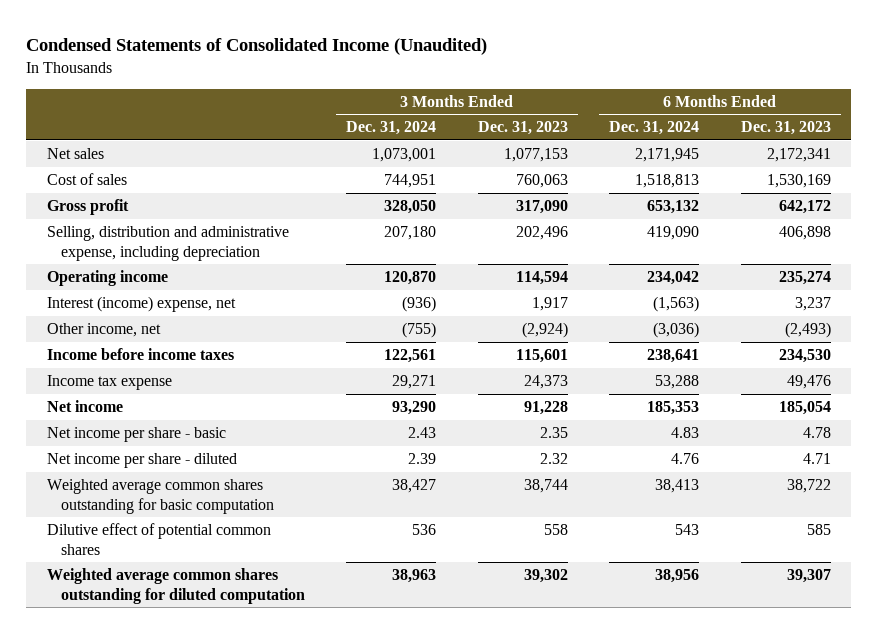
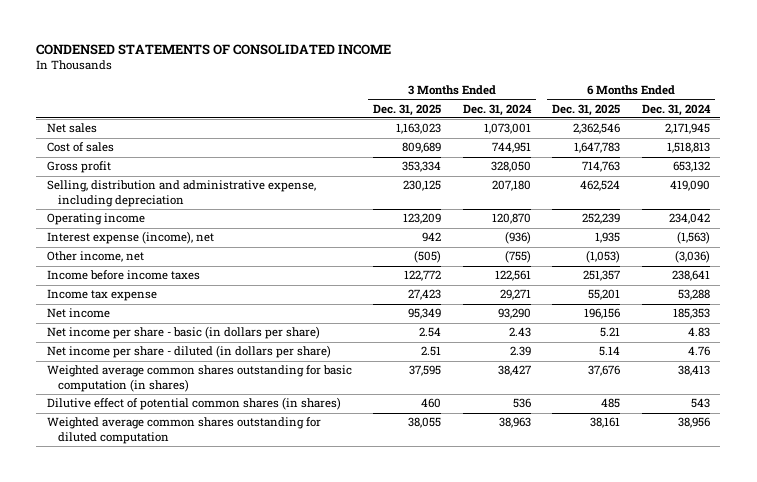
- Condensed Statements of Consolidated Income (Unaudited)
+ CONDENSED STATEMENTS OF CONSOLIDATED INCOME
- | 3 Months Ended Dec. 31, 2024 | 3 Months Ended Dec. 31, 2023 | 6 Months Ended Dec. 31, 2024 | 6 Months Ended Dec. 31, 2023
+ | 3 Months Ended Dec. 31, 2025 | 3 Months Ended Dec. 31, 2024 | 6 Months Ended Dec. 31, 2025 | 6 Months Ended Dec. 31, 2024
- Interest (income) expense, net | (936) | 1,917 | (1,563) | 3,237
+ Interest expense (income), net | 942 | (936) | 1,935 | (1,563)
- Net income per share - basic | 2.43 | 2.35 | 4.83 | 4.78
- Net income per share - diluted | 2.39 | 2.32 | 4.76 | 4.71
- Weighted average common shares outstanding for basic computation | 38,427 | 38,744 | 38,413 | 38,722
- Dilutive effect of potential common shares | 536 | 558 | 543 | 585
+ Net income per share - basic (in dollars per share) | 2.54 | 2.43 | 5.21 | 4.83
+ Net income per share - diluted (in dollars per share) | 2.51 | 2.39 | 5.14 | 4.76
+ Weighted average common shares outstanding for basic computation (in shares) | 37,595 | 38,427 | 37,676 | 38,413
+ Dilutive effect of potential common shares (in shares) | 460 | 536 | 485 | 543

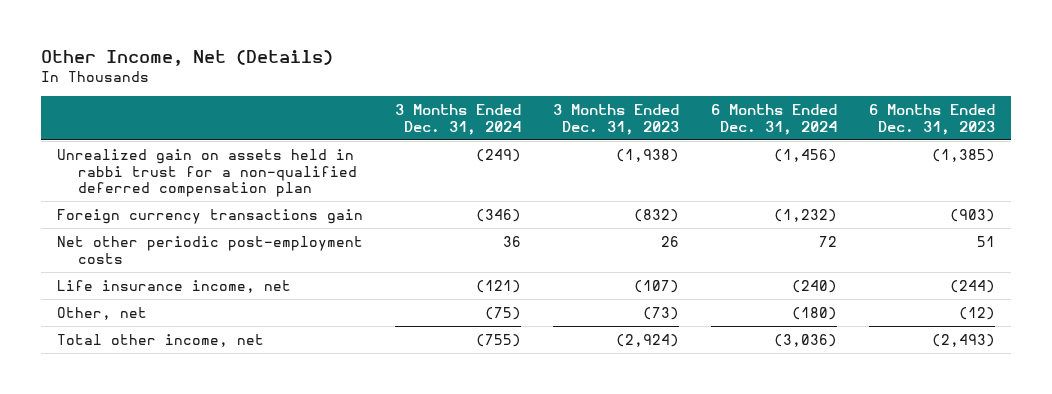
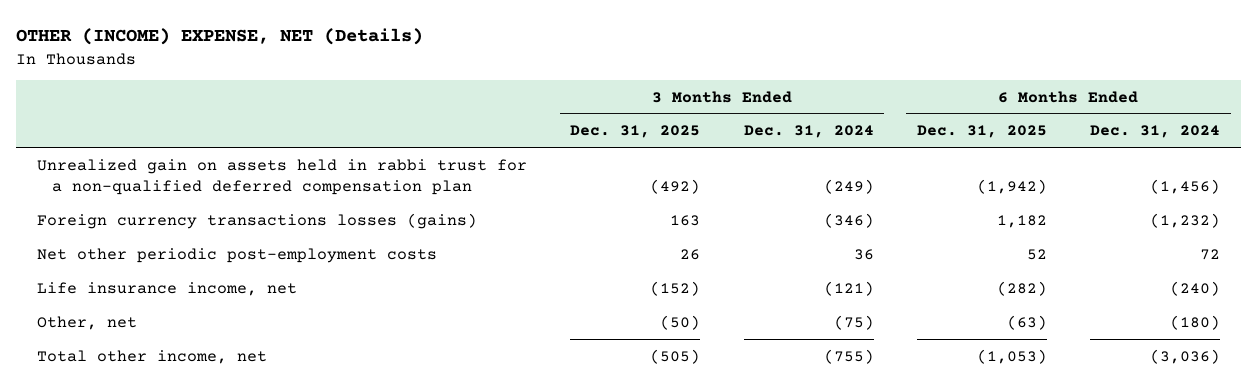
- Other Income, Net (Details)
+ OTHER (INCOME) EXPENSE, NET (Details)
- | 3 Months Ended Dec. 31, 2024 | 3 Months Ended Dec. 31, 2023 | 6 Months Ended Dec. 31, 2024 | 6 Months Ended Dec. 31, 2023
+ | 3 Months Ended Dec. 31, 2025 | 3 Months Ended Dec. 31, 2024 | 6 Months Ended Dec. 31, 2025 | 6 Months Ended Dec. 31, 2024
- Foreign currency transactions gain | (346) | (832) | (1,232) | (903)
+ Foreign currency transactions losses (gains) | 163 | (346) | 1,182 | (1,232)

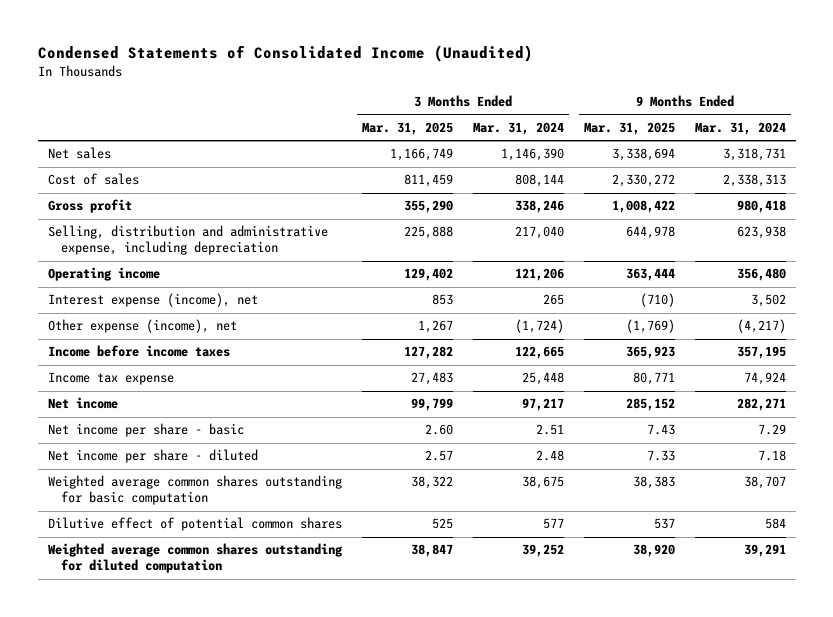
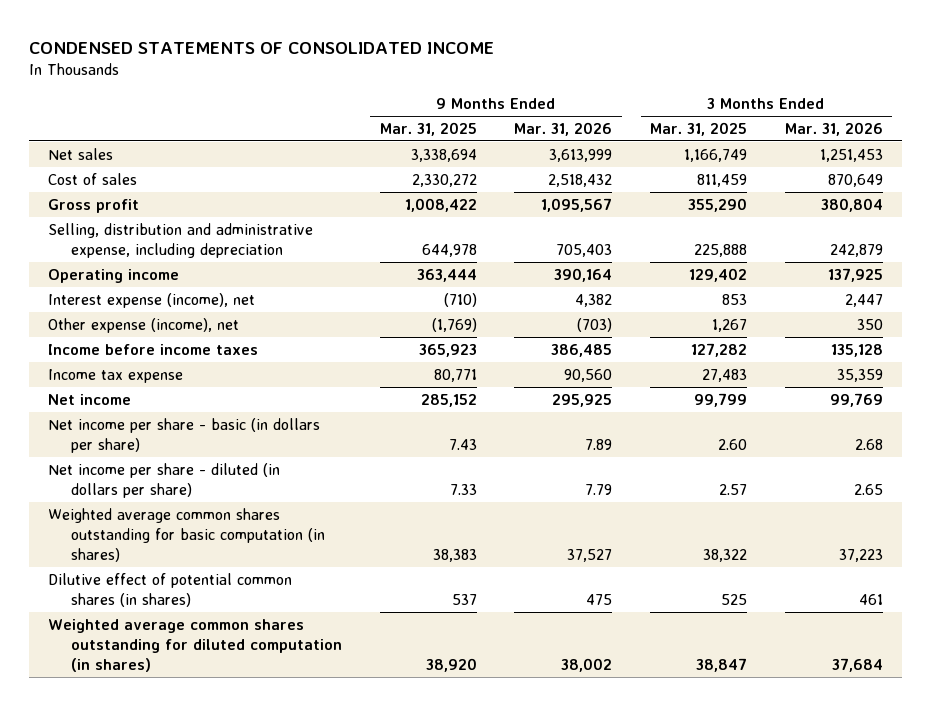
- Condensed Statements of Consolidated Income (Unaudited)
+ CONDENSED STATEMENTS OF CONSOLIDATED INCOME
- | 3 Months Ended Mar. 31, 2025 | 3 Months Ended Mar. 31, 2024 | 9 Months Ended Mar. 31, 2025 | 9 Months Ended Mar. 31, 2024
+ | 9 Months Ended Mar. 31, 2025 | 9 Months Ended Mar. 31, 2026 | 3 Months Ended Mar. 31, 2025 | 3 Months Ended Mar. 31, 2026
- Net income per share - basic | 2.60 | 2.51 | 7.43 | 7.29
- Net income per share - diluted | 2.57 | 2.48 | 7.33 | 7.18
- Weighted average common shares outstanding for basic computation | 38,322 | 38,675 | 38,383 | 38,707
- Dilutive effect of potential common shares | 525 | 577 | 537 | 584
- Weighted average common shares outstanding for diluted computation | 38,847 | 39,252 | 38,920 | 39,291
+ Net income per share - basic (in dollars per share) | 7.43 | 7.89 | 2.60 | 2.68
+ Net income per share - diluted (in dollars per share) | 7.33 | 7.79 | 2.57 | 2.65
+ Weighted average common shares outstanding for basic computation (in shares) | 38,383 | 37,527 | 38,322 | 37,223
+ Dilutive effect of potential common shares (in shares) | 537 | 475 | 525 | 461
+ Weighted average common shares outstanding for diluted computation (in shares) | 38,920 | 38,002 | 38,847 | 37,684

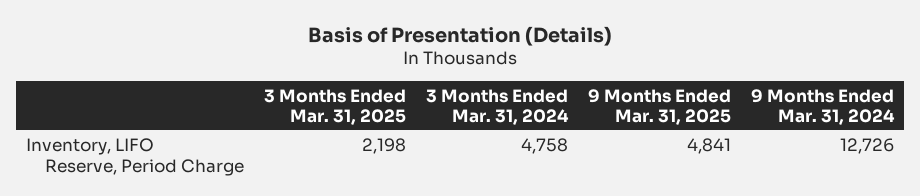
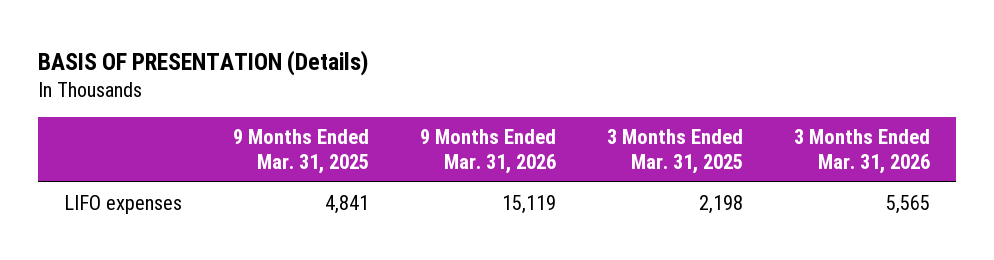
- Basis of Presentation (Details)
+ BASIS OF PRESENTATION (Details)
- | 3 Months Ended Mar. 31, 2025 | 3 Months Ended Mar. 31, 2024 | 9 Months Ended Mar. 31, 2025 | 9 Months Ended Mar. 31, 2024
+ | 9 Months Ended Mar. 31, 2025 | 9 Months Ended Mar. 31, 2026 | 3 Months Ended Mar. 31, 2025 | 3 Months Ended Mar. 31, 2026
- Inventory, LIFO Reserve, Period Charge | 2,198 | 4,758 | 4,841 | 12,726
+ LIFO expenses | 4,841 | 15,119 | 2,198 | 5,565

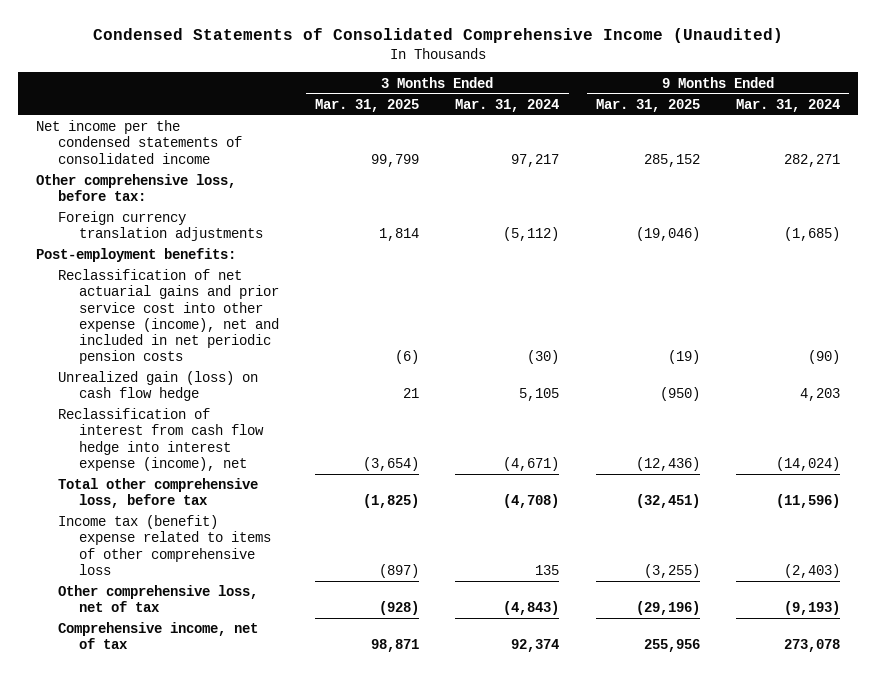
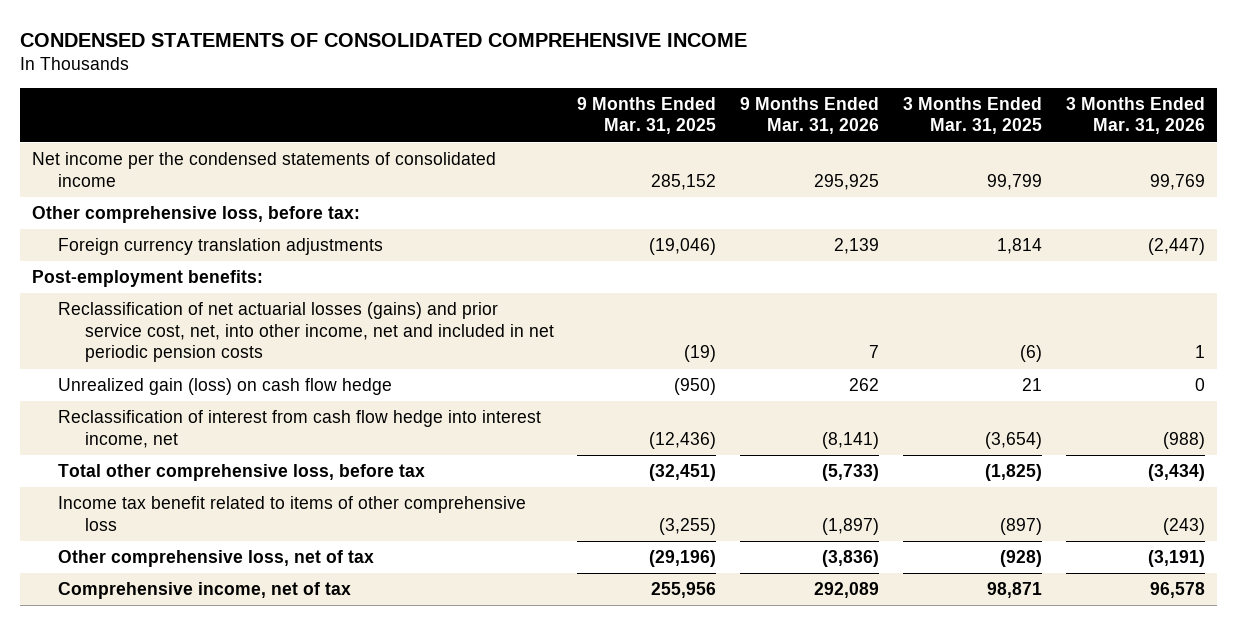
- Condensed Statements of Consolidated Comprehensive Income (Unaudited)
+ CONDENSED STATEMENTS OF CONSOLIDATED COMPREHENSIVE INCOME
- | 3 Months Ended Mar. 31, 2025 | 3 Months Ended Mar. 31, 2024 | 9 Months Ended Mar. 31, 2025 | 9 Months Ended Mar. 31, 2024
+ | 9 Months Ended Mar. 31, 2025 | 9 Months Ended Mar. 31, 2026 | 3 Months Ended Mar. 31, 2025 | 3 Months Ended Mar. 31, 2026
- Reclassification of net actuarial gains and prior service cost into other expense (income), net and included in net periodic pension costs | (6) | (30) | (19) | (90)
+ Reclassification of net actuarial losses (gains) and prior service cost, net, into other income, net and included in net periodic pension costs | (19) | 7 | (6) | 1
- Reclassification of interest from cash flow hedge into interest expense (income), net | (3,654) | (4,671) | (12,436) | (14,024)
+ Reclassification of interest from cash flow hedge into interest income, net | (12,436) | (8,141) | (3,654) | (988)
- Income tax (benefit) expense related to items of other comprehensive loss | (897) | 135 | (3,255) | (2,403)
+ Income tax benefit related to items of other comprehensive loss | (3,255) | (1,897) | (897) | (243)

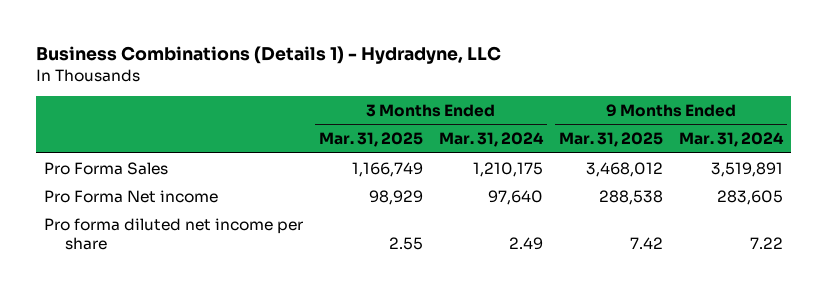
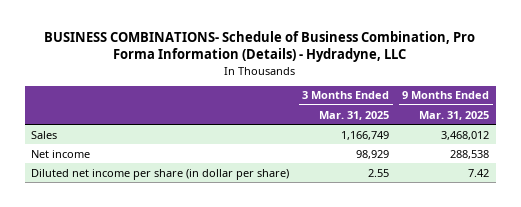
- Business Combinations (Details 1) - Hydradyne, LLC
+ BUSINESS COMBINATIONS- Schedule of Business Combination, Pro Forma Information (Details) - Hydradyne, LLC
- | 3 Months Ended Mar. 31, 2025 | 3 Months Ended Mar. 31, 2024 | 9 Months Ended Mar. 31, 2025 | 9 Months Ended Mar. 31, 2024
+ | 3 Months Ended Mar. 31, 2025 | 9 Months Ended Mar. 31, 2025
- Pro Forma Sales | 1,166,749 | 1,210,175 | 3,468,012 | 3,519,891
- Pro Forma Net income | 98,929 | 97,640 | 288,538 | 283,605
- Pro forma diluted net income per share | 2.55 | 2.49 | 7.42 | 7.22
+ Sales | 1,166,749 | 3,468,012
+ Net income | 98,929 | 288,538
+ Diluted net income per share (in dollar per share) | 2.55 | 7.42

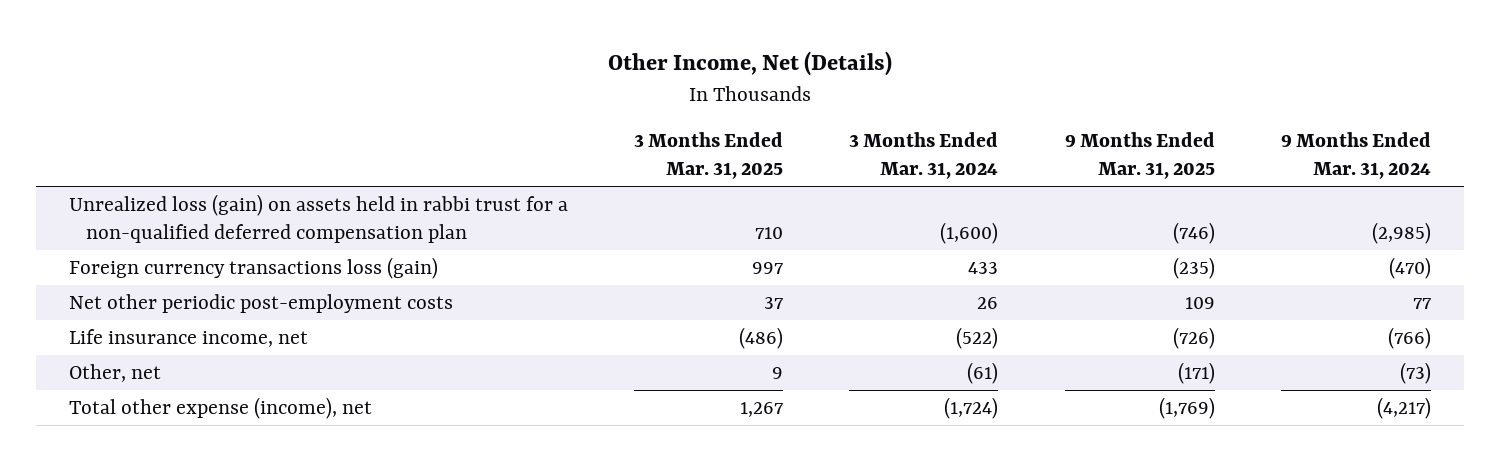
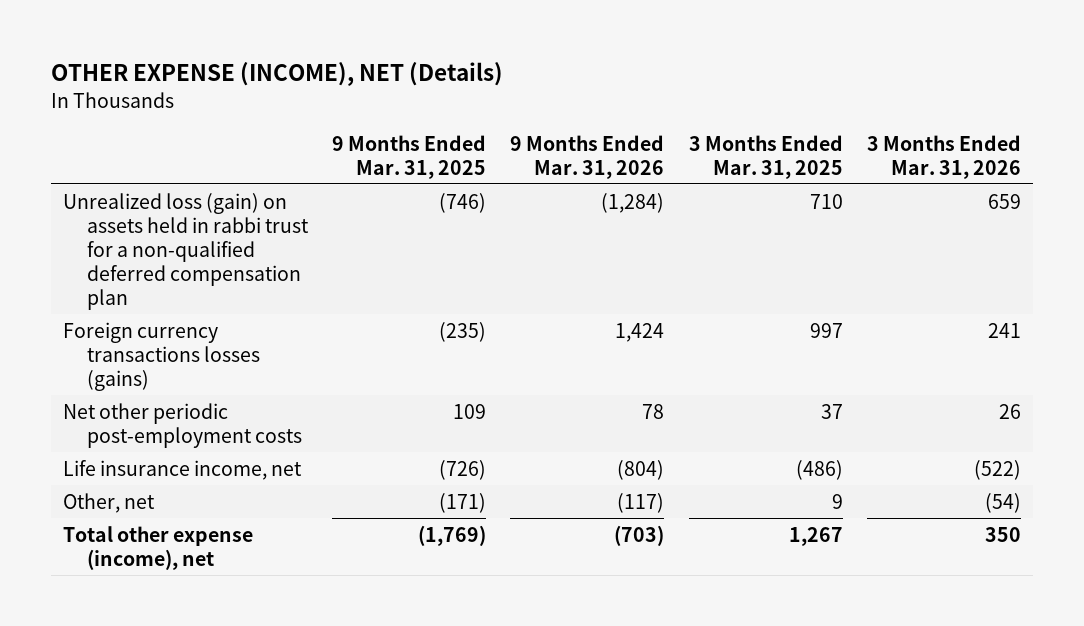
- Other Income, Net (Details)
+ OTHER EXPENSE (INCOME), NET (Details)
- | 3 Months Ended Mar. 31, 2025 | 3 Months Ended Mar. 31, 2024 | 9 Months Ended Mar. 31, 2025 | 9 Months Ended Mar. 31, 2024
+ | 9 Months Ended Mar. 31, 2025 | 9 Months Ended Mar. 31, 2026 | 3 Months Ended Mar. 31, 2025 | 3 Months Ended Mar. 31, 2026
- Foreign currency transactions loss (gain) | 997 | 433 | (235) | (470)
+ Foreign currency transactions losses (gains) | (235) | 1,424 | 997 | 241

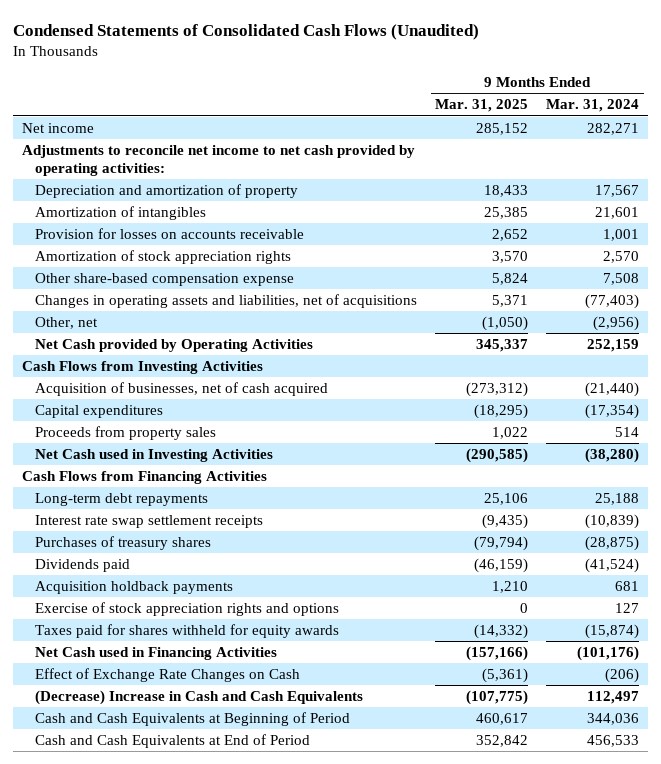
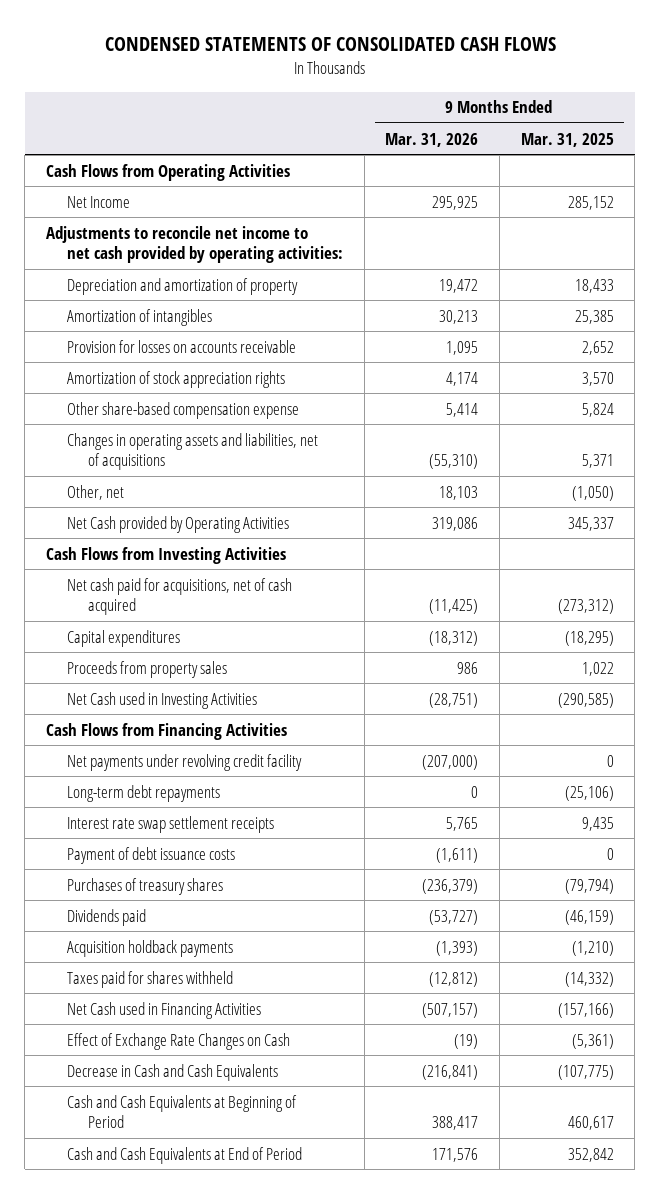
- Condensed Statements of Consolidated Cash Flows (Unaudited)
+ CONDENSED STATEMENTS OF CONSOLIDATED CASH FLOWS
- | 9 Months Ended Mar. 31, 2025 | 9 Months Ended Mar. 31, 2024
+ | 9 Months Ended Mar. 31, 2026 | 9 Months Ended Mar. 31, 2025
- Net income | 285,152 | 282,271
+ Cash Flows from Operating Activities
+ Net Income | 295,925 | 285,152
- Acquisition of businesses, net of cash acquired | (273,312) | (21,440)
+ Net cash paid for acquisitions, net of cash acquired | (11,425) | (273,312)
- Long-term debt repayments | 25,106 | 25,188
- Interest rate swap settlement receipts | (9,435) | (10,839)
+ Net payments under revolving credit facility | (207,000) | 0
+ Long-term debt repayments | 0 | (25,106)
+ Interest rate swap settlement receipts | 5,765 | 9,435
+ Payment of debt issuance costs | (1,611) | 0
- Acquisition holdback payments | 1,210 | 681
- Exercise of stock appreciation rights and options | 0 | 127
- Taxes paid for shares withheld for equity awards | (14,332) | (15,874)
+ Acquisition holdback payments | (1,393) | (1,210)
+ Taxes paid for shares withheld | (12,812) | (14,332)
- (Decrease) Increase in Cash and Cash Equivalents | (107,775) | 112,497
+ Decrease in Cash and Cash Equivalents | (216,841) | (107,775)

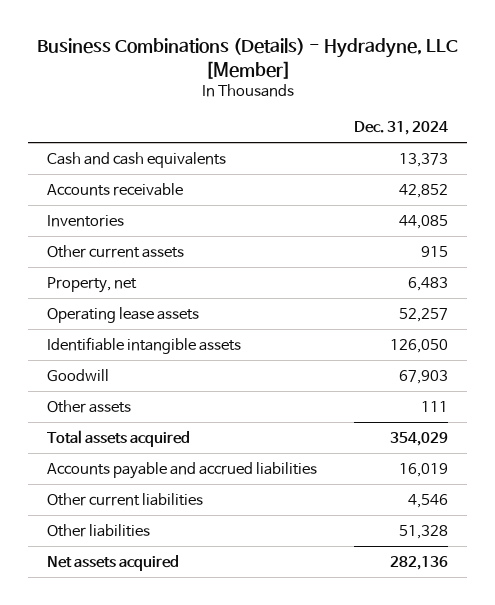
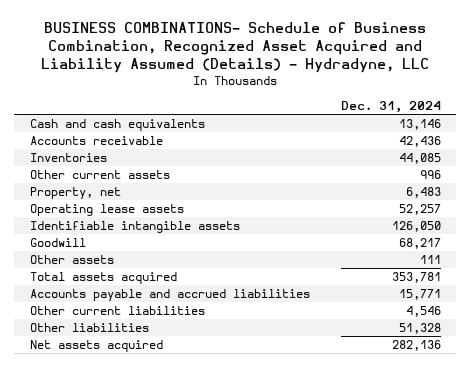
- Business Combinations (Details) - Hydradyne, LLC [Member]
+ BUSINESS COMBINATIONS- Schedule of Business Combination, Recognized Asset Acquired and Liability Assumed (Details) - Hydradyne, LLC
- Cash and cash equivalents | 13,373
- Accounts receivable | 42,852
+ Cash and cash equivalents | 13,146
+ Accounts receivable | 42,436
- Other current assets | 915
+ Other current assets | 996
- Goodwill | 67,903
+ Goodwill | 68,217
- Total assets acquired | 354,029
- Accounts payable and accrued liabilities | 16,019
+ Total assets acquired | 353,781
+ Accounts payable and accrued liabilities | 15,771

